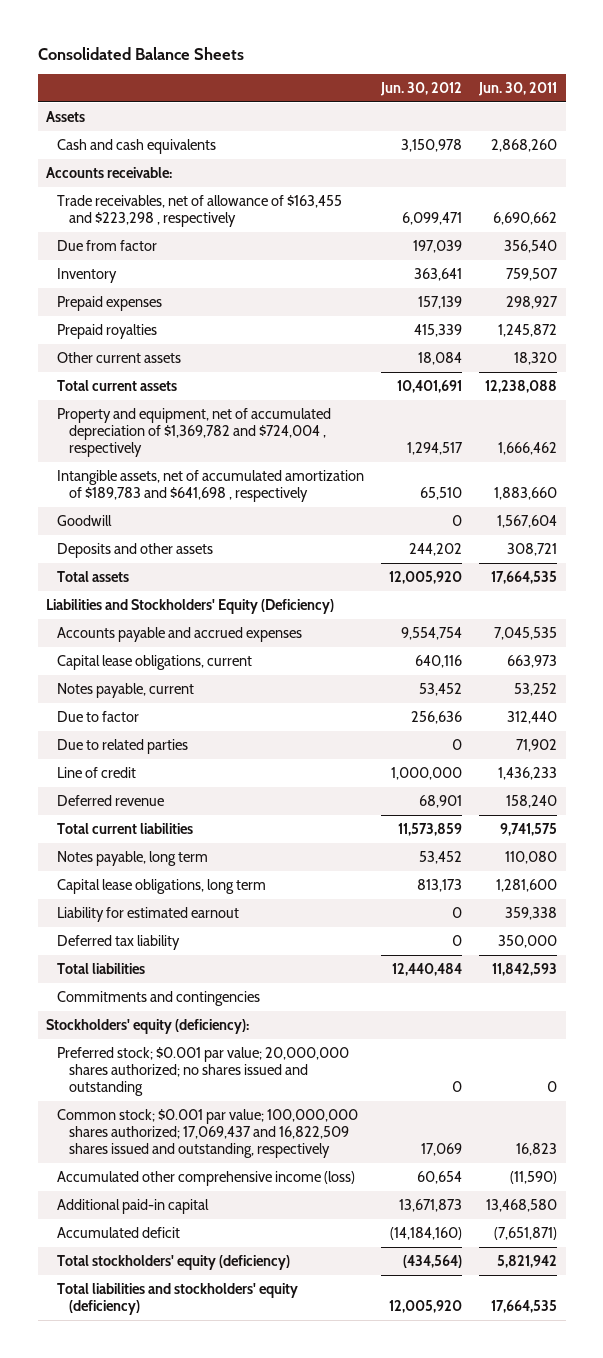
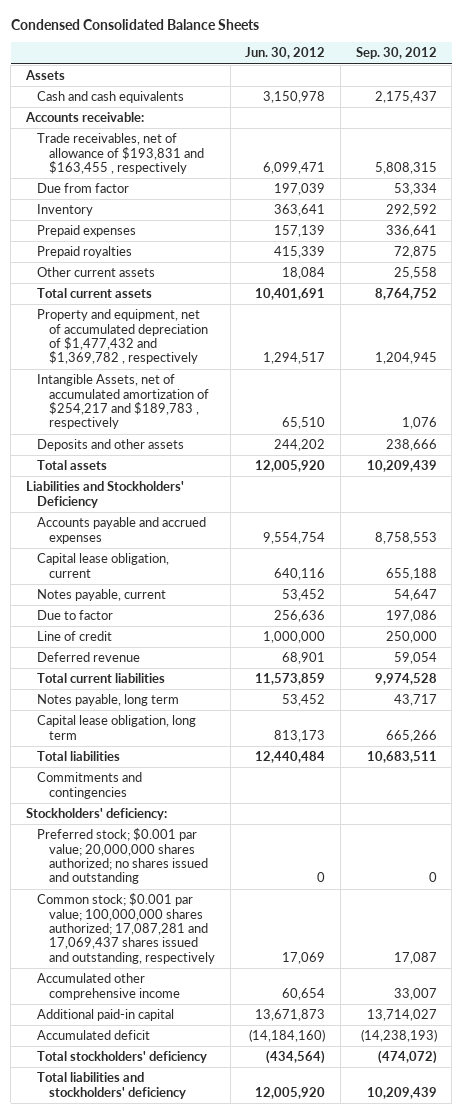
- Consolidated Balance Sheets
+ Condensed Consolidated Balance Sheets
- | Jun. 30, 2012 | Jun. 30, 2011
+ | Jun. 30, 2012 | Sep. 30, 2012
- Trade receivables, net of allowance of $163,455 and $223,298 , respectively | 6,099,471 | 6,690,662
+ Trade receivables, net of allowance of $193,831 and $163,455 , respectively | 6,099,471 | 5,808,315
- Property and equipment, net of accumulated depreciation of $1,369,782 and $724,004 , respectively | 1,294,517 | 1,666,462
- Intangible assets, net of accumulated amortization of $189,783 and $641,698 , respectively | 65,510 | 1,883,660
- Goodwill | 0 | 1,567,604
+ Property and equipment, net of accumulated depreciation of $1,477,432 and $1,369,782 , respectively | 1,294,517 | 1,204,945
+ Intangible Assets, net of accumulated amortization of $254,217 and $189,783 , respectively | 65,510 | 1,076
- Liabilities and Stockholders' Equity (Deficiency)
+ Liabilities and Stockholders' Deficiency
- Capital lease obligations, current | 640,116 | 663,973
+ Capital lease obligation, current | 640,116 | 655,188
- Due to related parties | 0 | 71,902
- Capital lease obligations, long term | 813,173 | 1,281,600
- Liability for estimated earnout | 0 | 359,338
- Deferred tax liability | 0 | 350,000
+ Capital lease obligation, long term | 813,173 | 665,266
- Stockholders' equity (deficiency):
+ Stockholders' deficiency:
- Common stock; $0.001 par value; 100,000,000 shares authorized; 17,069,437 and 16,822,509 shares issued and outstanding, respectively | 17,069 | 16,823
- Accumulated other comprehensive income (loss) | 60,654 | (11,590)
+ Common stock; $0.001 par value; 100,000,000 shares authorized; 17,087,281 and 17,069,437 shares issued and outstanding, respectively | 17,069 | 17,087
+ Accumulated other comprehensive income | 60,654 | 33,007
- Total stockholders' equity (deficiency) | (434,564) | 5,821,942
- Total liabilities and stockholders' equity (deficiency) | 12,005,920 | 17,664,535
+ Total stockholders' deficiency | (434,564) | (474,072)
+ Total liabilities and stockholders' deficiency | 12,005,920 | 10,209,439

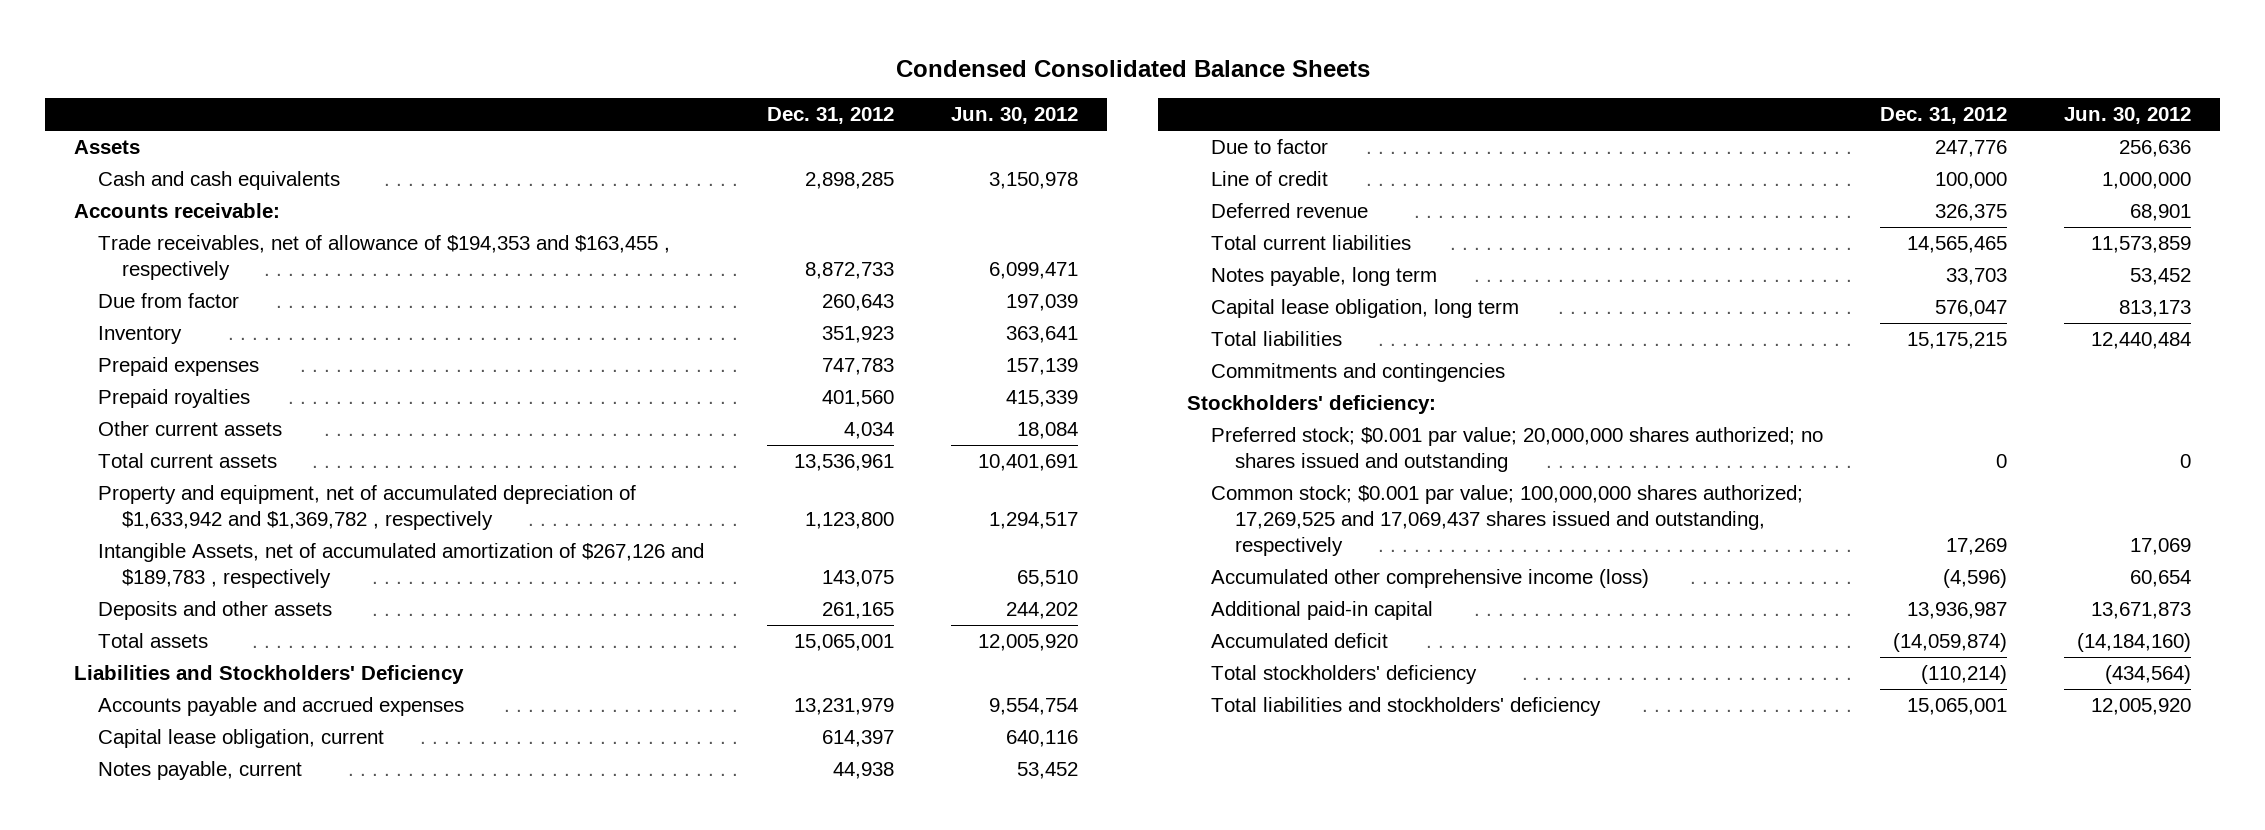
- | Jun. 30, 2012 | Sep. 30, 2012
+ | Dec. 31, 2012 | Jun. 30, 2012
- Trade receivables, net of allowance of $193,831 and $163,455 , respectively | 6,099,471 | 5,808,315
+ Trade receivables, net of allowance of $194,353 and $163,455 , respectively | 8,872,733 | 6,099,471
- Property and equipment, net of accumulated depreciation of $1,477,432 and $1,369,782 , respectively | 1,294,517 | 1,204,945
- Intangible Assets, net of accumulated amortization of $254,217 and $189,783 , respectively | 65,510 | 1,076
+ Property and equipment, net of accumulated depreciation of $1,633,942 and $1,369,782 , respectively | 1,123,800 | 1,294,517
+ Intangible Assets, net of accumulated amortization of $267,126 and $189,783 , respectively | 143,075 | 65,510
- Common stock; $0.001 par value; 100,000,000 shares authorized; 17,087,281 and 17,069,437 shares issued and outstanding, respectively | 17,069 | 17,087
- Accumulated other comprehensive income | 60,654 | 33,007
+ Common stock; $0.001 par value; 100,000,000 shares authorized; 17,269,525 and 17,069,437 shares issued and outstanding, respectively | 17,269 | 17,069
+ Accumulated other comprehensive income (loss) | (4,596) | 60,654

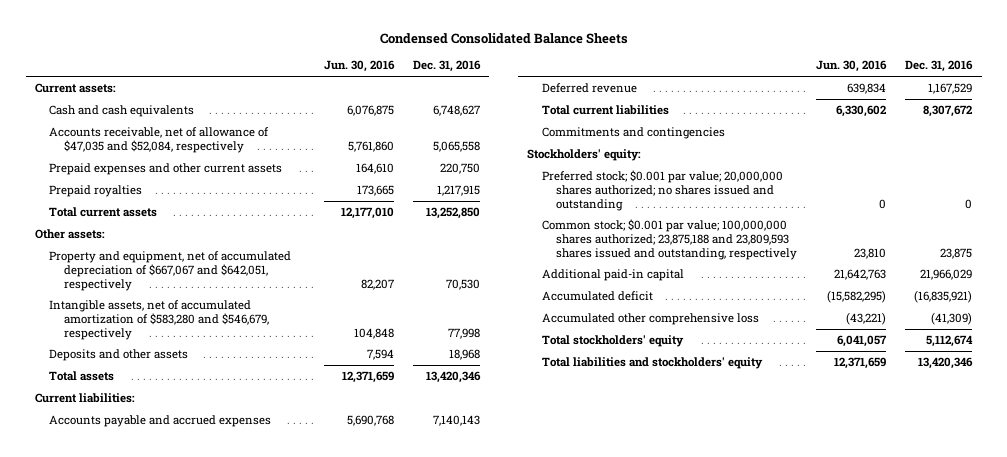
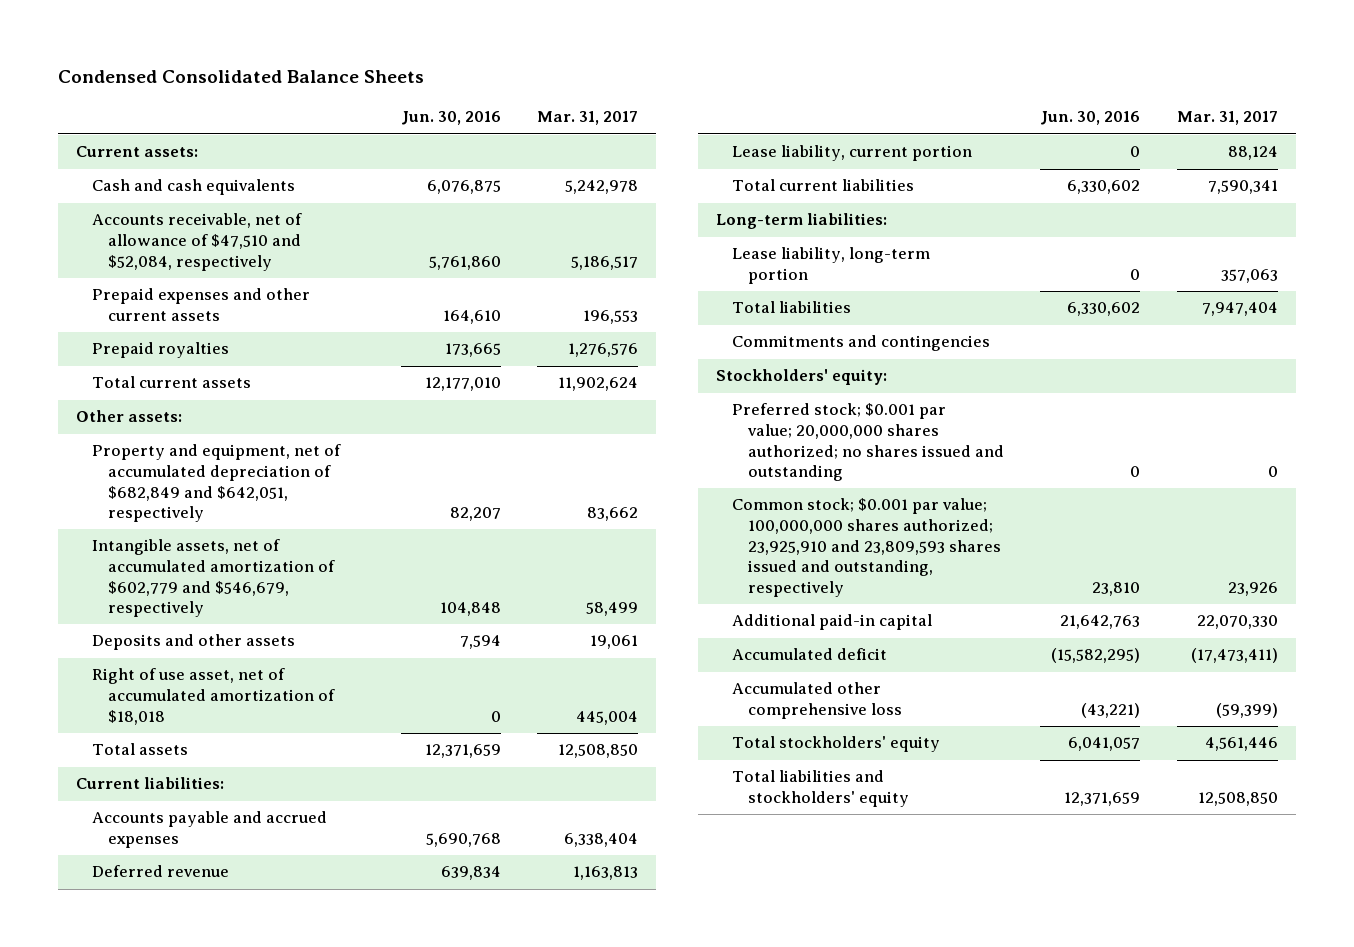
- | Jun. 30, 2016 | Dec. 31, 2016
+ | Jun. 30, 2016 | Mar. 31, 2017
- Accounts receivable, net of allowance of $47,035 and $52,084, respectively | 5,761,860 | 5,065,558
+ Accounts receivable, net of allowance of $47,510 and $52,084, respectively | 5,761,860 | 5,186,517
- Property and equipment, net of accumulated depreciation of $667,067 and $642,051, respectively | 82,207 | 70,530
- Intangible assets, net of accumulated amortization of $583,280 and $546,679, respectively | 104,848 | 77,998
+ Property and equipment, net of accumulated depreciation of $682,849 and $642,051, respectively | 82,207 | 83,662
+ Intangible assets, net of accumulated amortization of $602,779 and $546,679, respectively | 104,848 | 58,499
+ Right of use asset, net of accumulated amortization of $18,018 | 0 | 445,004
+ Lease liability, current portion | 0 | 88,124
+ Long-term liabilities:
+ Lease liability, long-term portion | 0 | 357,063
+ Total liabilities | 6,330,602 | 7,947,404
- Common stock; $0.001 par value; 100,000,000 shares authorized; 23,875,188 and 23,809,593 shares issued and outstanding, respectively | 23,810 | 23,875
+ Common stock; $0.001 par value; 100,000,000 shares authorized; 23,925,910 and 23,809,593 shares issued and outstanding, respectively | 23,810 | 23,926

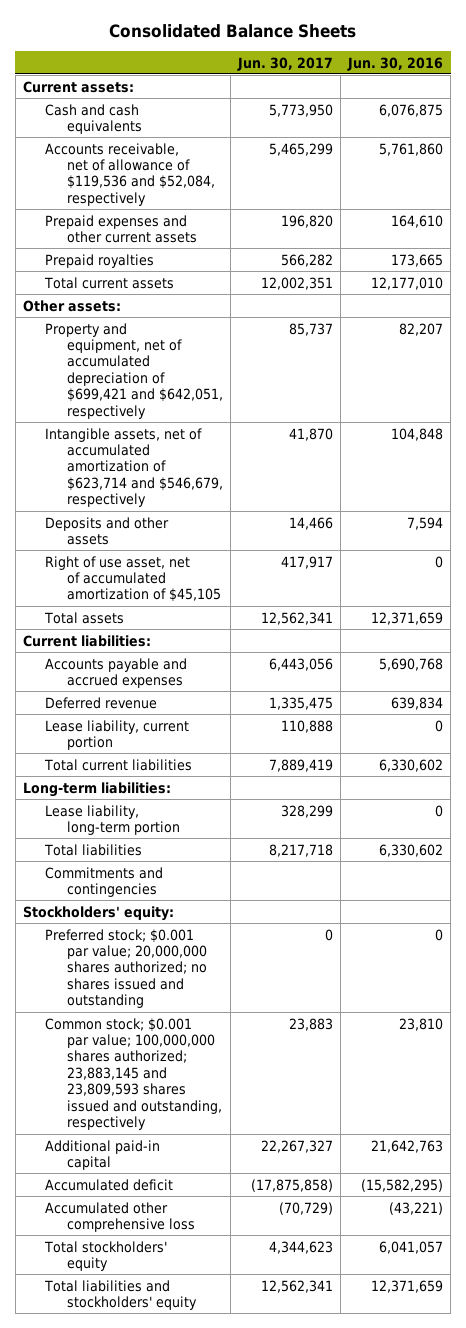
- Condensed Consolidated Balance Sheets
+ Consolidated Balance Sheets
- | Jun. 30, 2016 | Mar. 31, 2017
+ | Jun. 30, 2017 | Jun. 30, 2016
- Accounts receivable, net of allowance of $47,510 and $52,084, respectively | 5,761,860 | 5,186,517
+ Accounts receivable, net of allowance of $119,536 and $52,084, respectively | 5,465,299 | 5,761,860
- Property and equipment, net of accumulated depreciation of $682,849 and $642,051, respectively | 82,207 | 83,662
- Intangible assets, net of accumulated amortization of $602,779 and $546,679, respectively | 104,848 | 58,499
+ Property and equipment, net of accumulated depreciation of $699,421 and $642,051, respectively | 85,737 | 82,207
+ Intangible assets, net of accumulated amortization of $623,714 and $546,679, respectively | 41,870 | 104,848
- Right of use asset, net of accumulated amortization of $18,018 | 0 | 445,004
+ Right of use asset, net of accumulated amortization of $45,105 | 417,917 | 0
- Common stock; $0.001 par value; 100,000,000 shares authorized; 23,925,910 and 23,809,593 shares issued and outstanding, respectively | 23,810 | 23,926
+ Common stock; $0.001 par value; 100,000,000 shares authorized; 23,883,145 and 23,809,593 shares issued and outstanding, respectively | 23,883 | 23,810

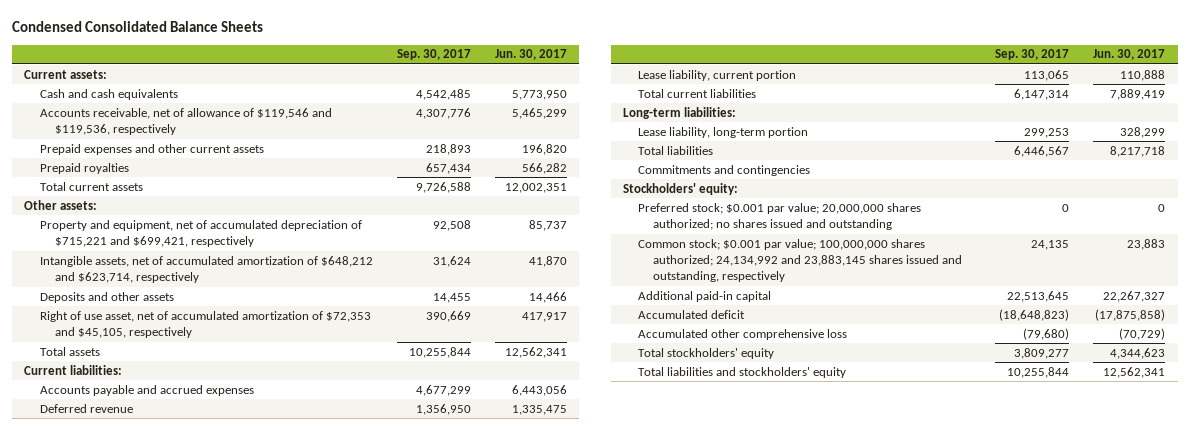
- Consolidated Balance Sheets
+ Condensed Consolidated Balance Sheets
- | Jun. 30, 2017 | Jun. 30, 2016
+ | Sep. 30, 2017 | Jun. 30, 2017
- Accounts receivable, net of allowance of $119,536 and $52,084, respectively | 5,465,299 | 5,761,860
+ Accounts receivable, net of allowance of $119,546 and $119,536, respectively | 4,307,776 | 5,465,299
- Property and equipment, net of accumulated depreciation of $699,421 and $642,051, respectively | 85,737 | 82,207
- Intangible assets, net of accumulated amortization of $623,714 and $546,679, respectively | 41,870 | 104,848
+ Property and equipment, net of accumulated depreciation of $715,221 and $699,421, respectively | 92,508 | 85,737
+ Intangible assets, net of accumulated amortization of $648,212 and $623,714, respectively | 31,624 | 41,870
- Right of use asset, net of accumulated amortization of $45,105 | 417,917 | 0
+ Right of use asset, net of accumulated amortization of $72,353 and $45,105, respectively | 390,669 | 417,917
- Common stock; $0.001 par value; 100,000,000 shares authorized; 23,883,145 and 23,809,593 shares issued and outstanding, respectively | 23,883 | 23,810
+ Common stock; $0.001 par value; 100,000,000 shares authorized; 24,134,992 and 23,883,145 shares issued and outstanding, respectively | 24,135 | 23,883

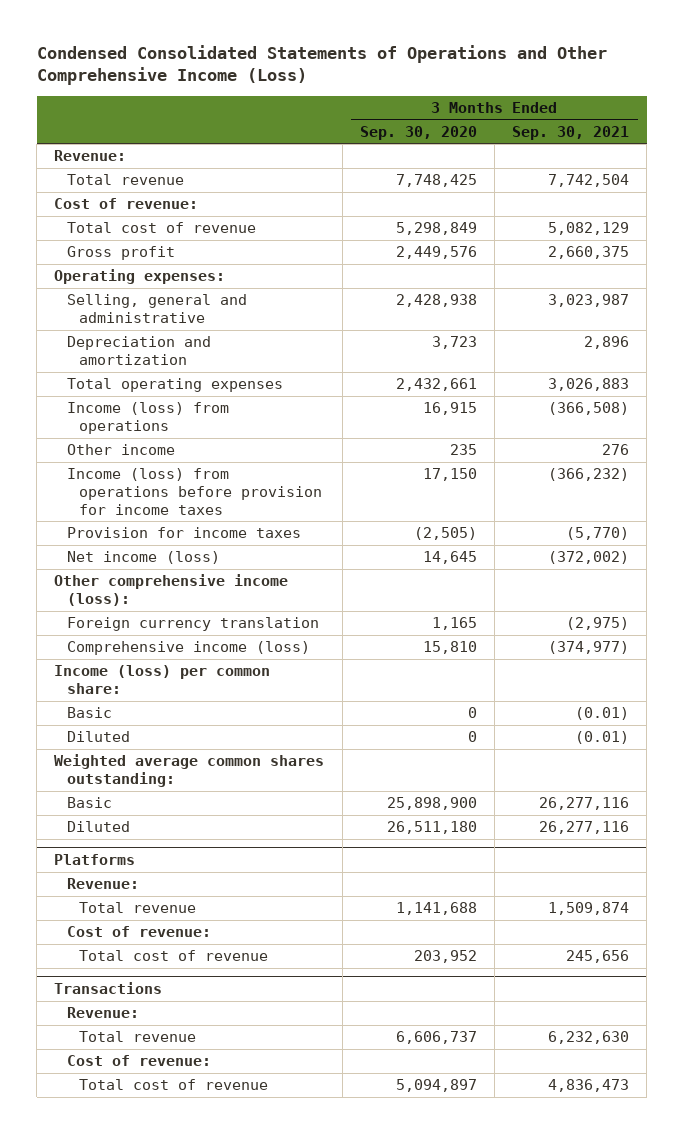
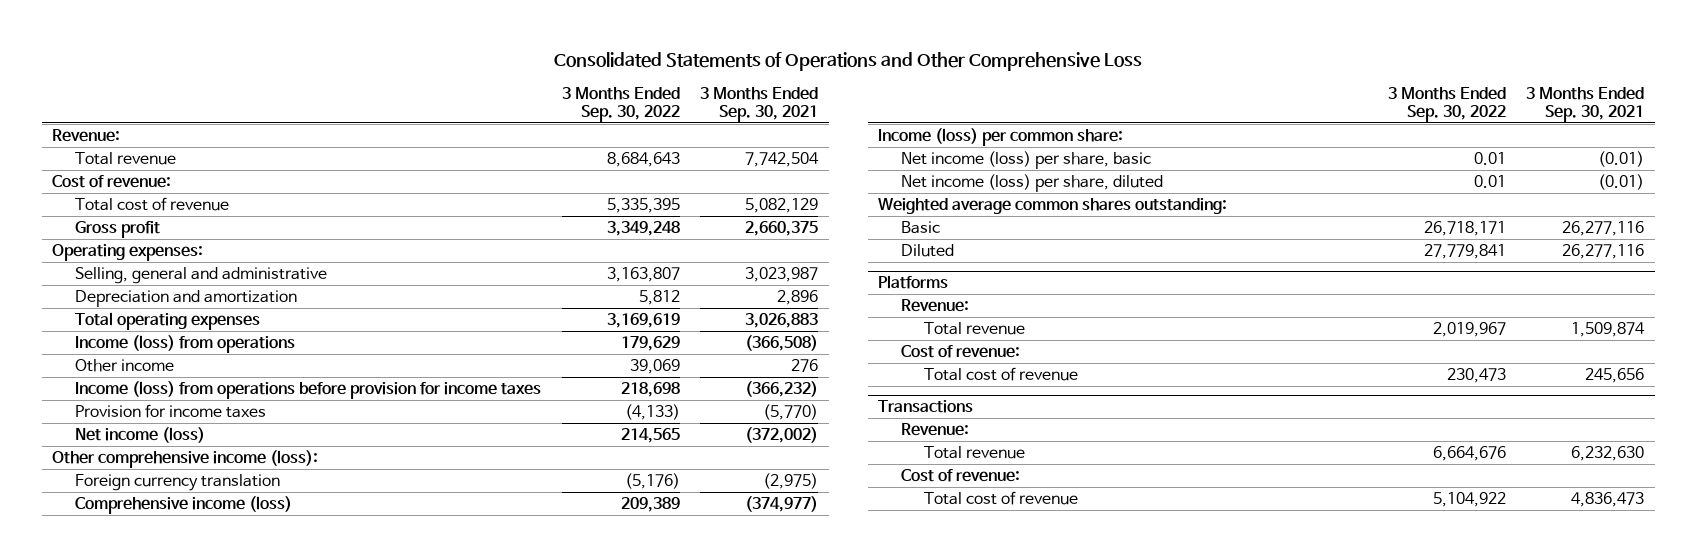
- Condensed Consolidated Statements of Operations and Other Comprehensive Income (Loss)
+ Consolidated Statements of Operations and Other Comprehensive Loss
- | 3 Months Ended Sep. 30, 2020 | 3 Months Ended Sep. 30, 2021
+ | 3 Months Ended Sep. 30, 2022 | 3 Months Ended Sep. 30, 2021
- Basic | 0 | (0.01)
- Diluted | 0 | (0.01)
+ Net income (loss) per share, basic | 0.01 | (0.01)
+ Net income (loss) per share, diluted | 0.01 | (0.01)

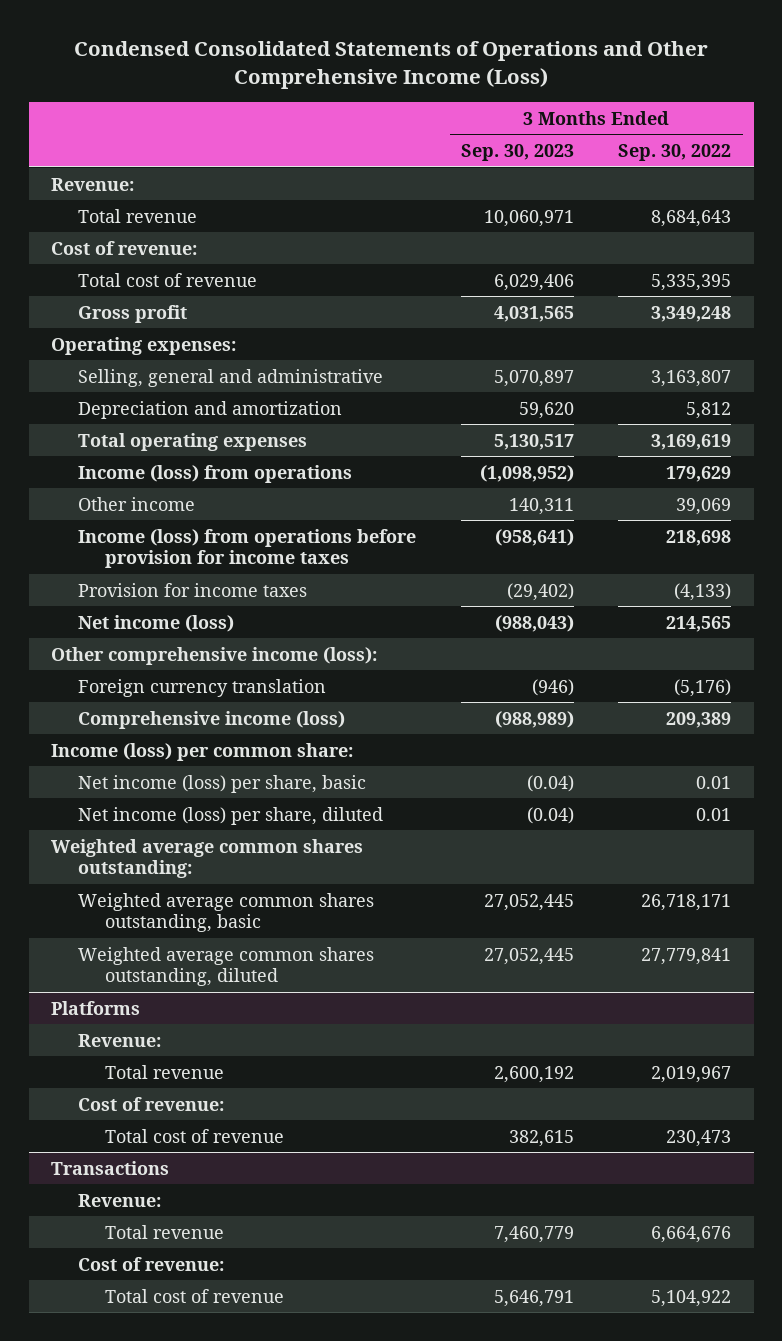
- Consolidated Statements of Operations and Other Comprehensive Loss
+ Condensed Consolidated Statements of Operations and Other Comprehensive Income (Loss)
- | 3 Months Ended Sep. 30, 2022 | 3 Months Ended Sep. 30, 2021
+ | 3 Months Ended Sep. 30, 2023 | 3 Months Ended Sep. 30, 2022
- Basic | 26,718,171 | 26,277,116
- Diluted | 27,779,841 | 26,277,116
+ Weighted average common shares outstanding, basic | 27,052,445 | 26,718,171
+ Weighted average common shares outstanding, diluted | 27,052,445 | 27,779,841

